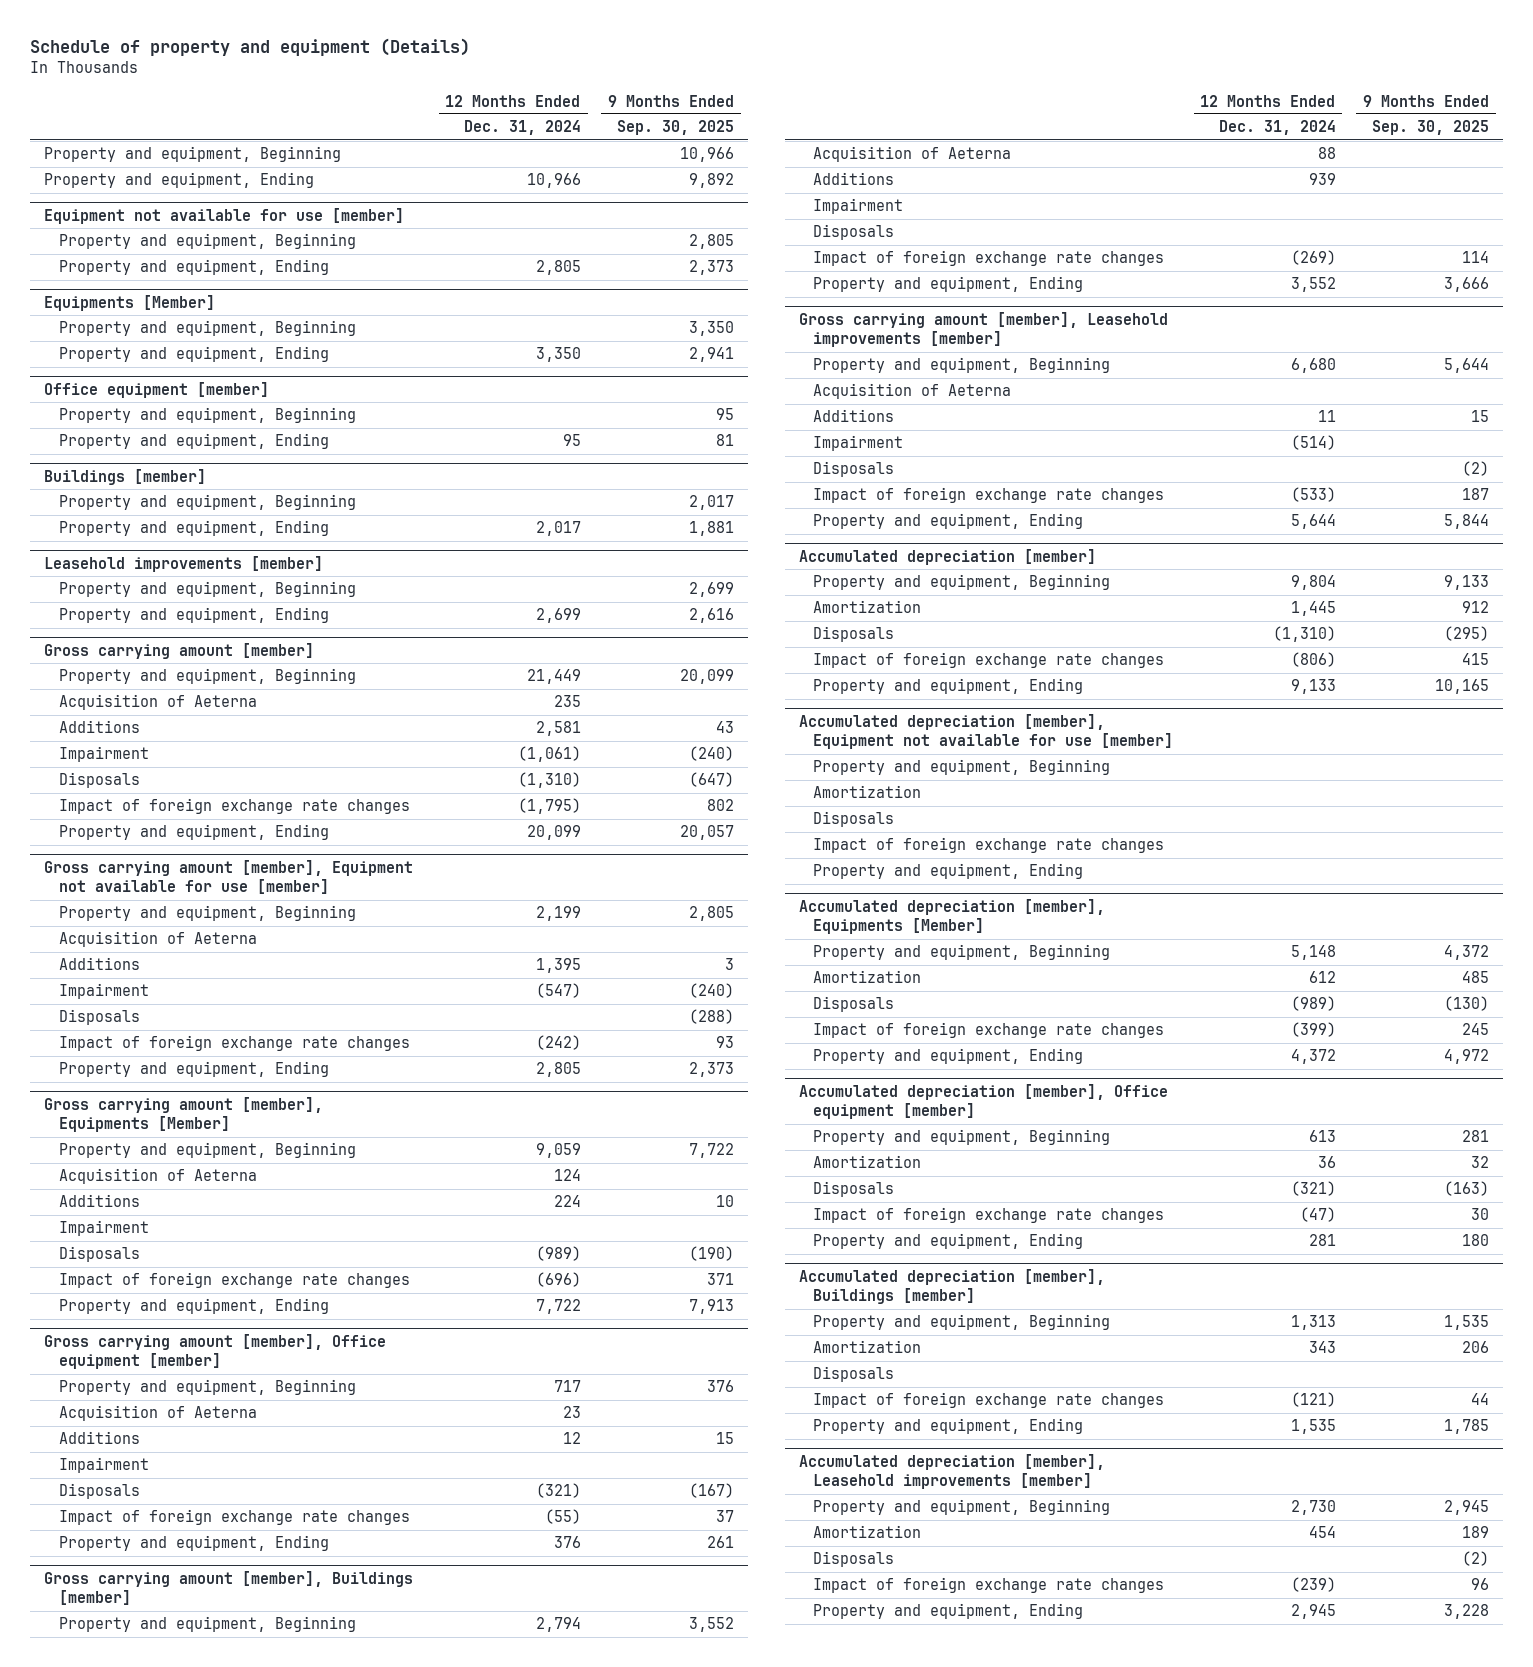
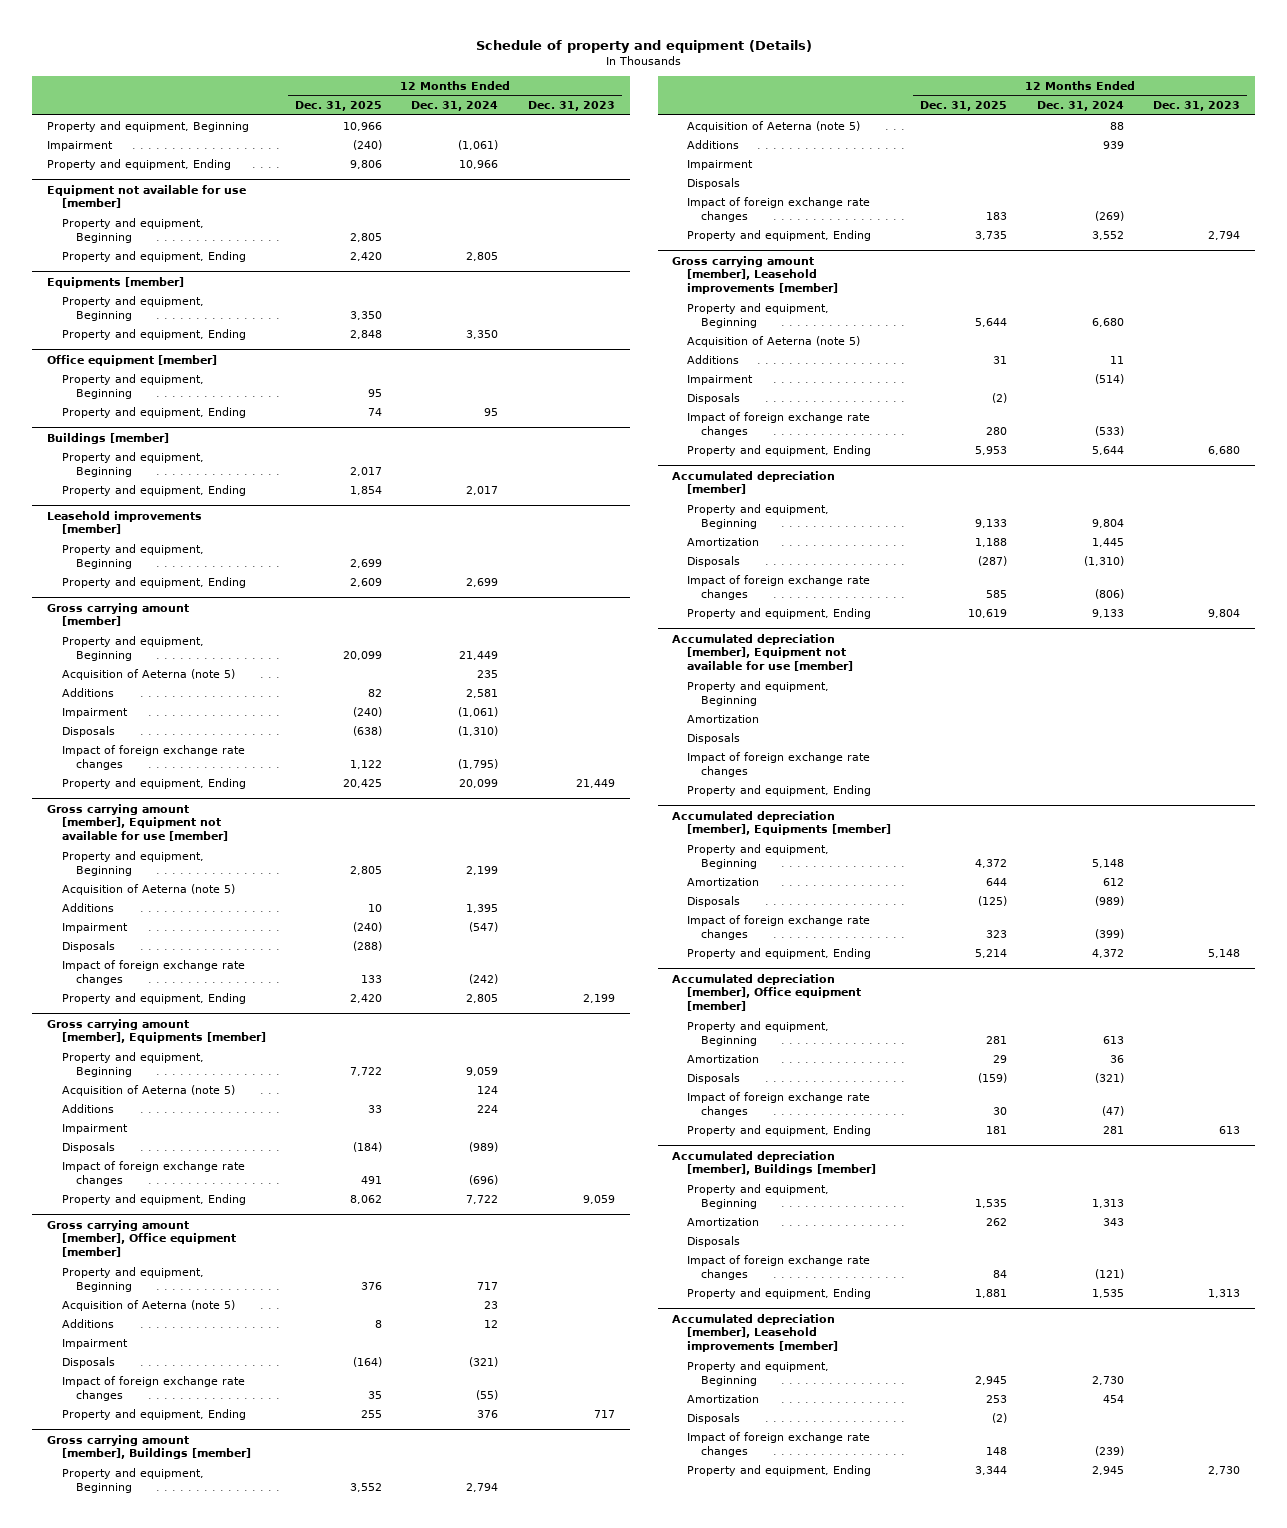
- | 12 Months Ended Dec. 31, 2024 | 9 Months Ended Sep. 30, 2025
+ | 12 Months Ended Dec. 31, 2025 | 12 Months Ended Dec. 31, 2024 | 12 Months Ended Dec. 31, 2023
+ Impairment | (240) | (1,061) |
- Equipments [Member]
+ Equipments [member]
@ Gross carrying amount [member]
- Acquisition of Aeterna | 235 |
+ Acquisition of Aeterna (note 5) | | 235 |
@ Gross carrying amount [member], Equipment not available for use [member]
- Acquisition of Aeterna
+ Acquisition of Aeterna (note 5)
- Gross carrying amount [member], Equipments [Member]
+ Gross carrying amount [member], Equipments [member]
- Acquisition of Aeterna | 124 |
+ Acquisition of Aeterna (note 5) | | 124 |
@ Gross carrying amount [member], Office equipment [member]
- Acquisition of Aeterna | 23 |
+ Acquisition of Aeterna (note 5) | | 23 |
@ Gross carrying amount [member], Buildings [member]
- Acquisition of Aeterna | 88 |
+ Acquisition of Aeterna (note 5) | | 88 |
@ Gross carrying amount [member], Leasehold improvements [member]
- Acquisition of Aeterna
+ Acquisition of Aeterna (note 5)
- Accumulated depreciation [member], Equipments [Member]
+ Accumulated depreciation [member], Equipments [member]

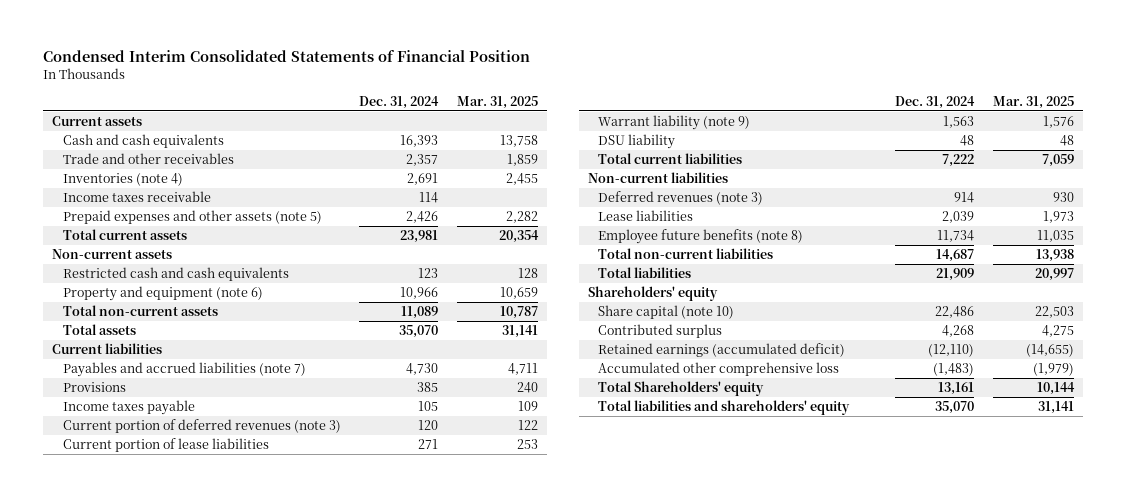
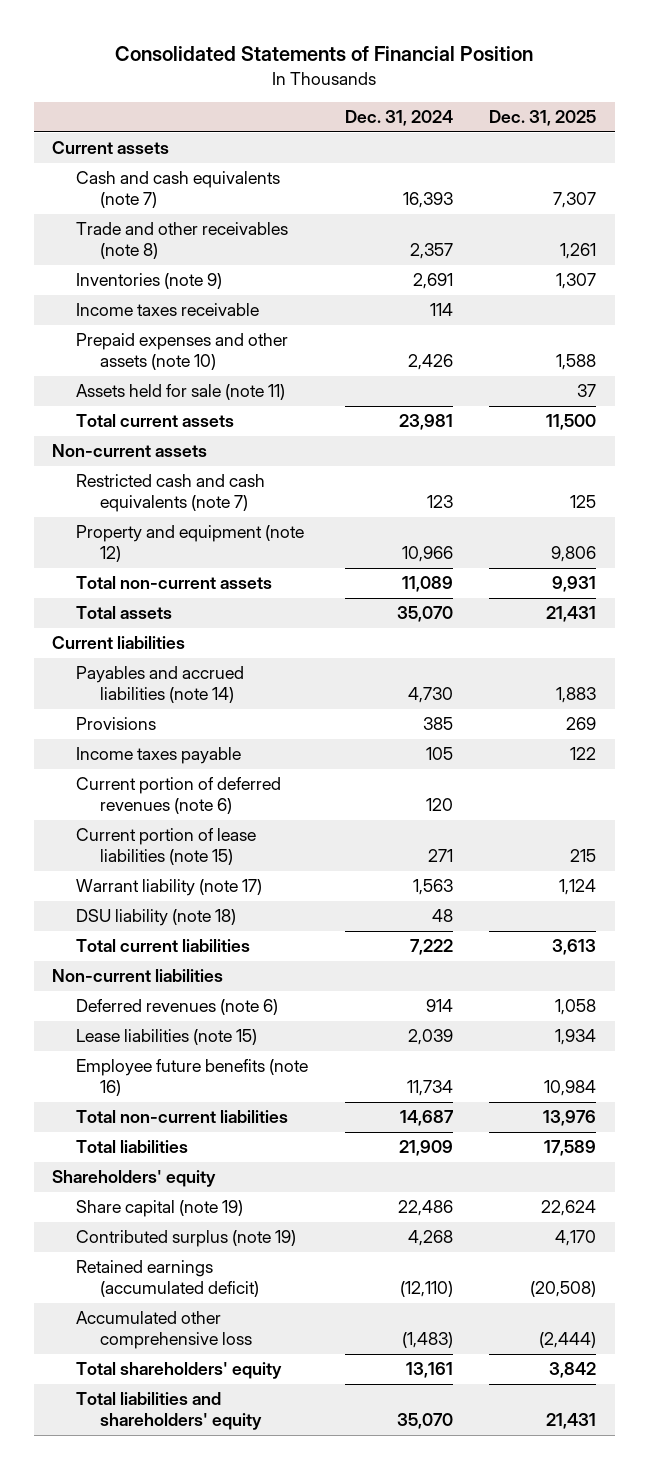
- Condensed Interim Consolidated Statements of Financial Position
+ Consolidated Statements of Financial Position
- | Dec. 31, 2024 | Mar. 31, 2025
+ | Dec. 31, 2024 | Dec. 31, 2025
- Cash and cash equivalents | 16,393 | 13,758
- Trade and other receivables | 2,357 | 1,859
- Inventories (note 4) | 2,691 | 2,455
+ Cash and cash equivalents (note 7) | 16,393 | 7,307
+ Trade and other receivables (note 8) | 2,357 | 1,261
+ Inventories (note 9) | 2,691 | 1,307
- Prepaid expenses and other assets (note 5) | 2,426 | 2,282
+ Prepaid expenses and other assets (note 10) | 2,426 | 1,588
+ Assets held for sale (note 11) | | 37
- Restricted cash and cash equivalents | 123 | 128
- Property and equipment (note 6) | 10,966 | 10,659
+ Restricted cash and cash equivalents (note 7) | 123 | 125
+ Property and equipment (note 12) | 10,966 | 9,806
- Payables and accrued liabilities (note 7) | 4,730 | 4,711
+ Payables and accrued liabilities (note 14) | 4,730 | 1,883
- Current portion of deferred revenues (note 3) | 120 | 122
- Current portion of lease liabilities | 271 | 253
- Warrant liability (note 9) | 1,563 | 1,576
- DSU liability | 48 | 48
+ Current portion of deferred revenues (note 6) | 120 |
+ Current portion of lease liabilities (note 15) | 271 | 215
+ Warrant liability (note 17) | 1,563 | 1,124
+ DSU liability (note 18) | 48 |
- Deferred revenues (note 3) | 914 | 930
- Lease liabilities | 2,039 | 1,973
- Employee future benefits (note 8) | 11,734 | 11,035
+ Deferred revenues (note 6) | 914 | 1,058
+ Lease liabilities (note 15) | 2,039 | 1,934
+ Employee future benefits (note 16) | 11,734 | 10,984
- Share capital (note 10) | 22,486 | 22,503
- Contributed surplus | 4,268 | 4,275
+ Share capital (note 19) | 22,486 | 22,624
+ Contributed surplus (note 19) | 4,268 | 4,170
- Total Shareholders' equity | 13,161 | 10,144
+ Total shareholders' equity | 13,161 | 3,842

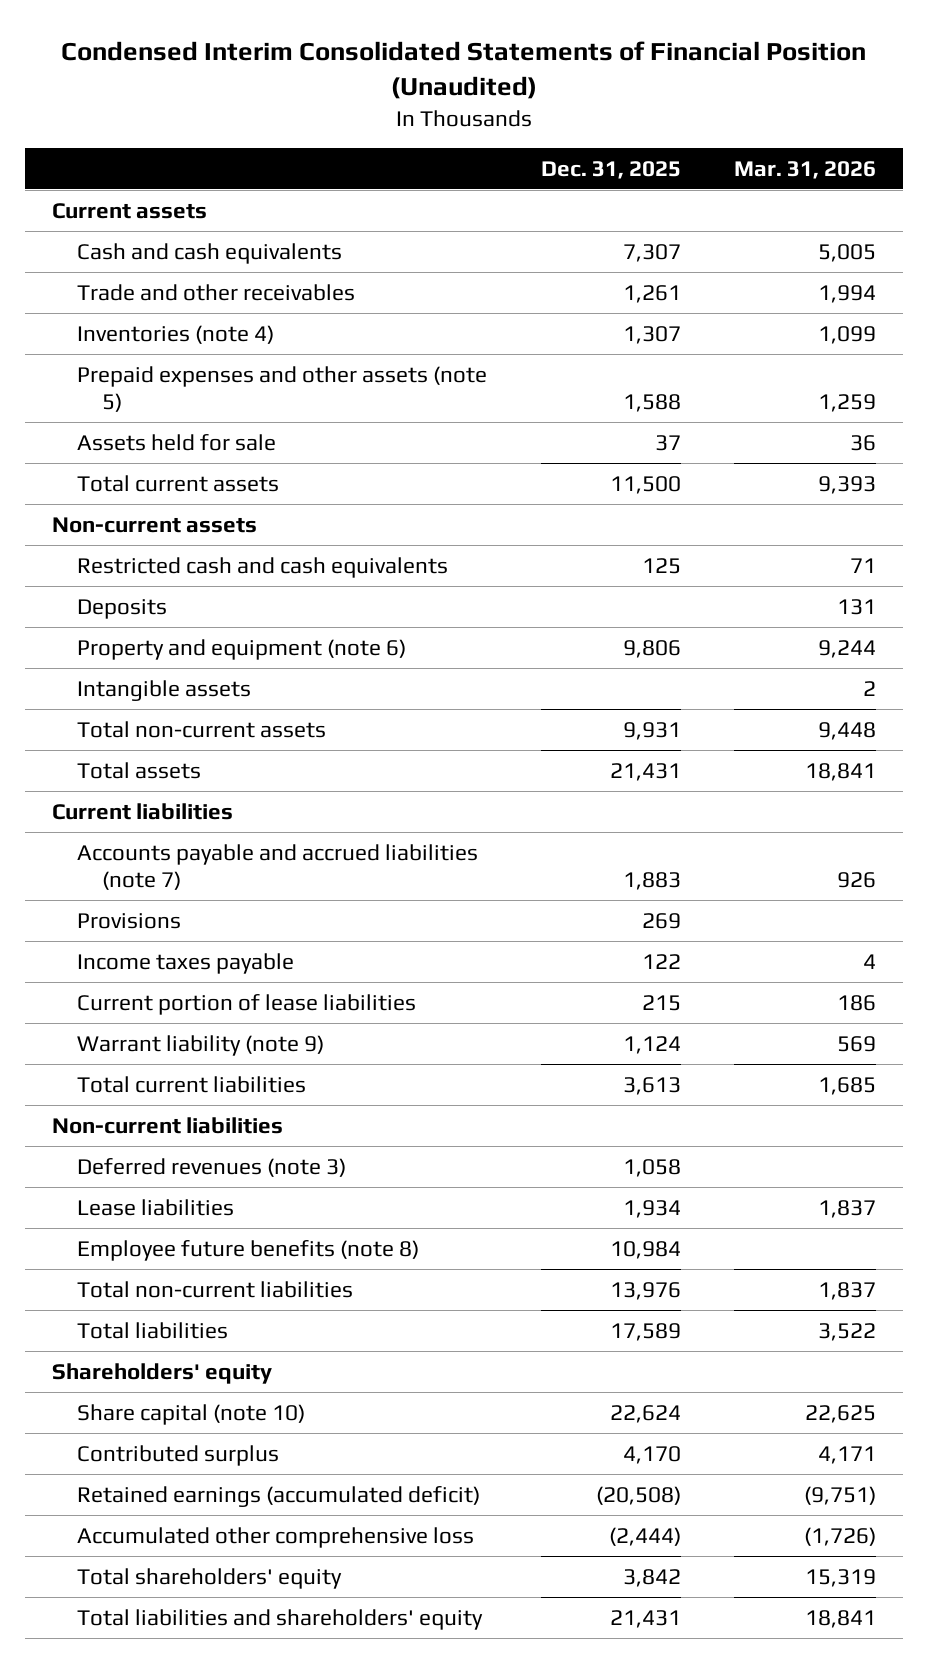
- Consolidated Statements of Financial Position
+ Condensed Interim Consolidated Statements of Financial Position (Unaudited)
- | Dec. 31, 2024 | Dec. 31, 2025
+ | Dec. 31, 2025 | Mar. 31, 2026
- Cash and cash equivalents (note 7) | 16,393 | 7,307
- Trade and other receivables (note 8) | 2,357 | 1,261
- Inventories (note 9) | 2,691 | 1,307
- Income taxes receivable | 114 |
- Prepaid expenses and other assets (note 10) | 2,426 | 1,588
- Assets held for sale (note 11) | | 37
+ Cash and cash equivalents | 7,307 | 5,005
+ Trade and other receivables | 1,261 | 1,994
+ Inventories (note 4) | 1,307 | 1,099
+ Prepaid expenses and other assets (note 5) | 1,588 | 1,259
+ Assets held for sale | 37 | 36
- Restricted cash and cash equivalents (note 7) | 123 | 125
- Property and equipment (note 12) | 10,966 | 9,806
+ Restricted cash and cash equivalents | 125 | 71
+ Deposits | | 131
+ Property and equipment (note 6) | 9,806 | 9,244
+ Intangible assets | | 2
- Payables and accrued liabilities (note 14) | 4,730 | 1,883
+ Accounts payable and accrued liabilities (note 7) | 1,883 | 926
- Current portion of deferred revenues (note 6) | 120 |
- Current portion of lease liabilities (note 15) | 271 | 215
- Warrant liability (note 17) | 1,563 | 1,124
- DSU liability (note 18) | 48 |
+ Current portion of lease liabilities | 215 | 186
+ Warrant liability (note 9) | 1,124 | 569
- Deferred revenues (note 6) | 914 | 1,058
- Lease liabilities (note 15) | 2,039 | 1,934
- Employee future benefits (note 16) | 11,734 | 10,984
+ Deferred revenues (note 3) | 1,058 |
+ Lease liabilities | 1,934 | 1,837
+ Employee future benefits (note 8) | 10,984 |
- Share capital (note 19) | 22,486 | 22,624
- Contributed surplus (note 19) | 4,268 | 4,170
+ Share capital (note 10) | 22,624 | 22,625
+ Contributed surplus | 4,170 | 4,171

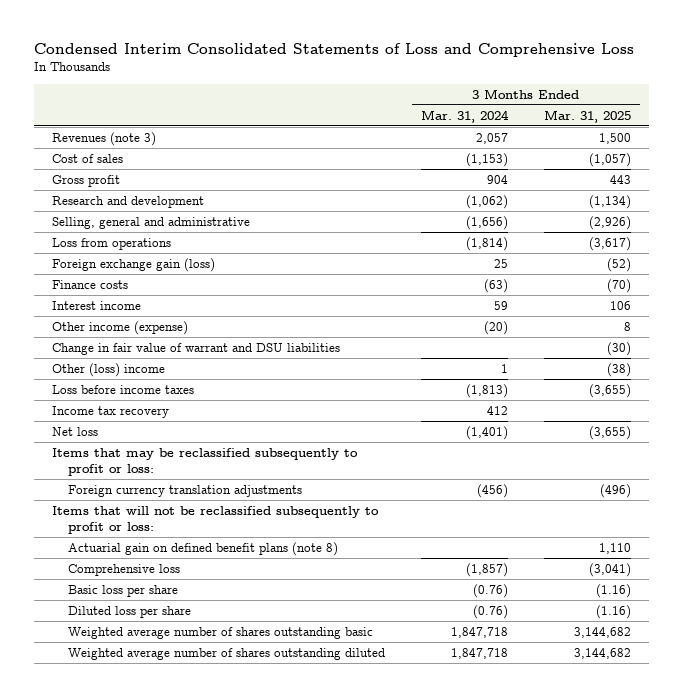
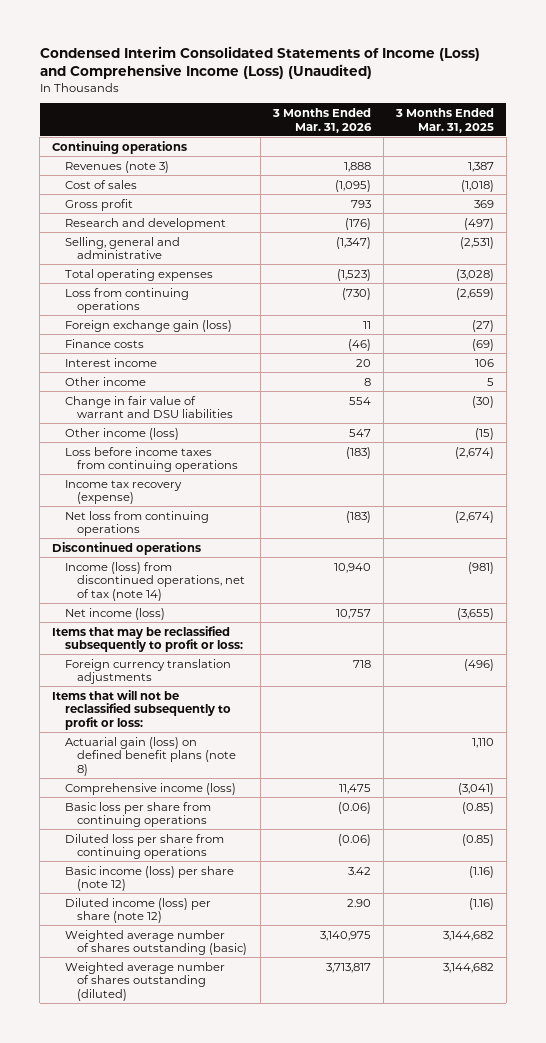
- Condensed Interim Consolidated Statements of Loss and Comprehensive Loss
+ Condensed Interim Consolidated Statements of Income (Loss) and Comprehensive Income (Loss) (Unaudited)
- | 3 Months Ended Mar. 31, 2024 | 3 Months Ended Mar. 31, 2025
+ | 3 Months Ended Mar. 31, 2026 | 3 Months Ended Mar. 31, 2025
- Revenues (note 3) | 2,057 | 1,500
- Cost of sales | (1,153) | (1,057)
- Gross profit | 904 | 443
- Research and development | (1,062) | (1,134)
- Selling, general and administrative | (1,656) | (2,926)
- Loss from operations | (1,814) | (3,617)
- Foreign exchange gain (loss) | 25 | (52)
- Finance costs | (63) | (70)
+ Continuing operations
+ Revenues (note 3) | 1,888 | 1,387
+ Cost of sales | (1,095) | (1,018)
+ Gross profit | 793 | 369
+ Research and development | (176) | (497)
+ Selling, general and administrative | (1,347) | (2,531)
+ Total operating expenses | (1,523) | (3,028)
+ Loss from continuing operations | (730) | (2,659)
+ Foreign exchange gain (loss) | 11 | (27)
+ Finance costs | (46) | (69)
- Other income (expense) | (20) | 8
+ Other income | 8 | 5
- Other (loss) income | 1 | (38)
- Loss before income taxes | (1,813) | (3,655)
- Income tax recovery | 412 |
- Net loss | (1,401) | (3,655)
+ Other income (loss) | 547 | (15)
+ Loss before income taxes from continuing operations | (183) | (2,674)
+ Income tax recovery (expense)
+ Net loss from continuing operations | (183) | (2,674)
+ Discontinued operations
+ Income (loss) from discontinued operations, net of tax (note 14) | 10,940 | (981)
+ Net income (loss) | 10,757 | (3,655)
- Actuarial gain on defined benefit plans (note 8) | | 1,110
- Comprehensive loss | (1,857) | (3,041)
- Basic loss per share | (0.76) | (1.16)
- Diluted loss per share | (0.76) | (1.16)
- Weighted average number of shares outstanding basic | 1,847,718 | 3,144,682
- Weighted average number of shares outstanding diluted | 1,847,718 | 3,144,682
+ Actuarial gain (loss) on defined benefit plans (note 8) | | 1,110
+ Comprehensive income (loss) | 11,475 | (3,041)
+ Basic loss per share from continuing operations | (0.06) | (0.85)
+ Diluted loss per share from continuing operations | (0.06) | (0.85)
+ Basic income (loss) per share (note 12) | 3.42 | (1.16)
+ Diluted income (loss) per share (note 12) | 2.90 | (1.16)
+ Weighted average number of shares outstanding (basic) | 3,140,975 | 3,144,682
+ Weighted average number of shares outstanding (diluted) | 3,713,817 | 3,144,682

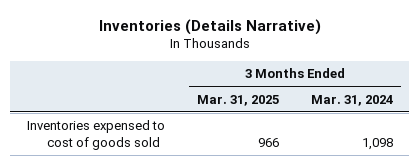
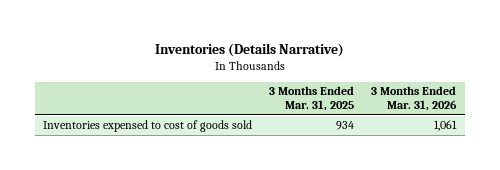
- | 3 Months Ended Mar. 31, 2025 | 3 Months Ended Mar. 31, 2024
+ | 3 Months Ended Mar. 31, 2025 | 3 Months Ended Mar. 31, 2026
- Inventories expensed to cost of goods sold | 966 | 1,098
+ Inventories expensed to cost of goods sold | 934 | 1,061

